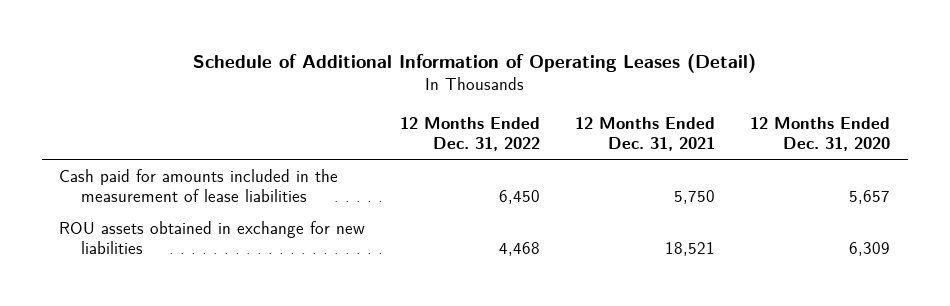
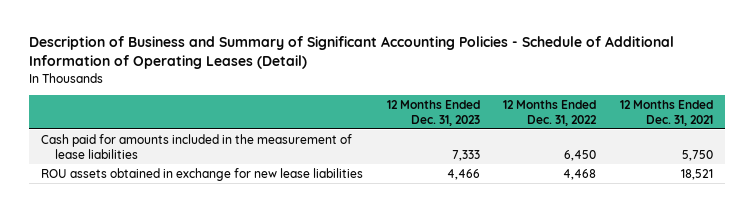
- Schedule of Additional Information of Operating Leases (Detail)
+ Description of Business and Summary of Significant Accounting Policies - Schedule of Additional Information of Operating Leases (Detail)
- | 12 Months Ended Dec. 31, 2022 | 12 Months Ended Dec. 31, 2021 | 12 Months Ended Dec. 31, 2020
+ | 12 Months Ended Dec. 31, 2023 | 12 Months Ended Dec. 31, 2022 | 12 Months Ended Dec. 31, 2021
- ROU assets obtained in exchange for new liabilities | 4,468 | 18,521 | 6,309
+ ROU assets obtained in exchange for new lease liabilities | 4,466 | 4,468 | 18,521

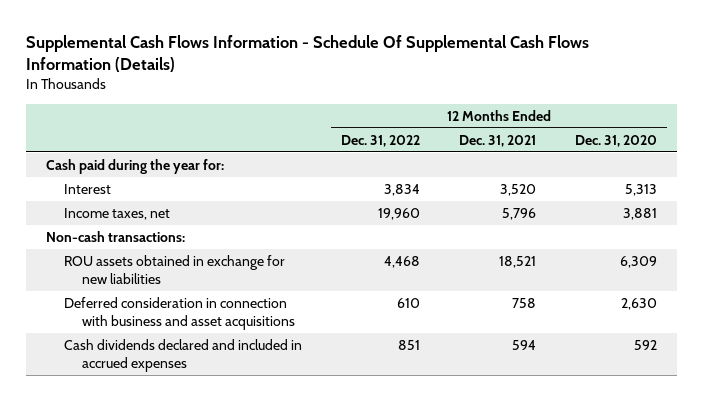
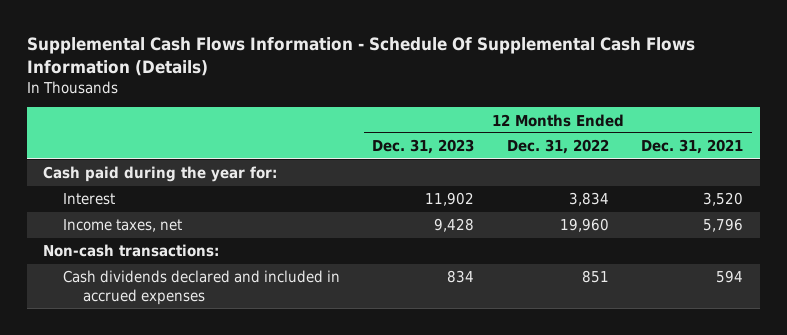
- | 12 Months Ended Dec. 31, 2022 | 12 Months Ended Dec. 31, 2021 | 12 Months Ended Dec. 31, 2020
+ | 12 Months Ended Dec. 31, 2023 | 12 Months Ended Dec. 31, 2022 | 12 Months Ended Dec. 31, 2021
- ROU assets obtained in exchange for new liabilities | 4,468 | 18,521 | 6,309
- Deferred consideration in connection with business and asset acquisitions | 610 | 758 | 2,630

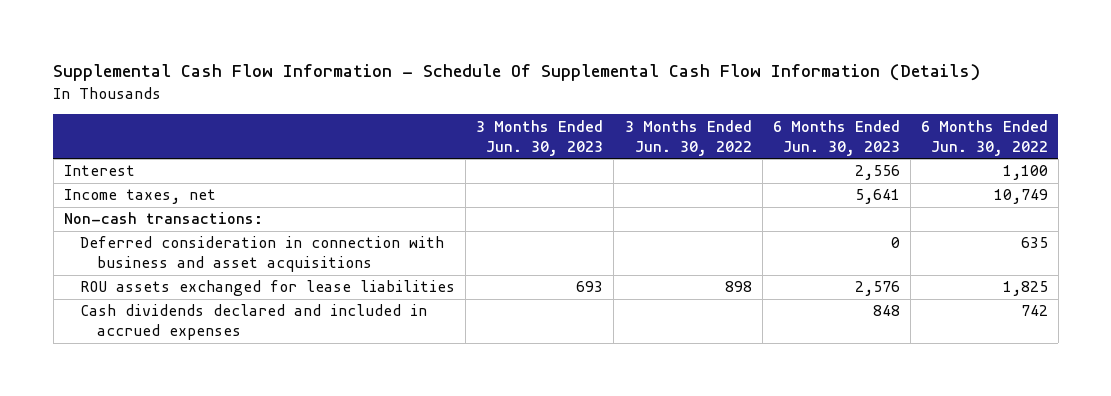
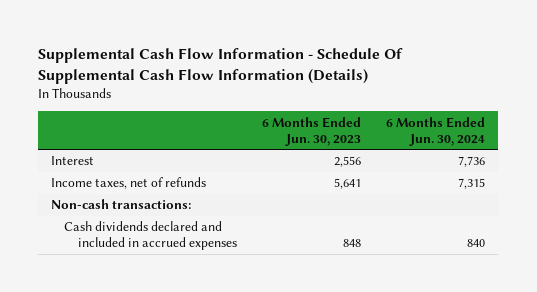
- | 3 Months Ended Jun. 30, 2023 | 3 Months Ended Jun. 30, 2022 | 6 Months Ended Jun. 30, 2023 | 6 Months Ended Jun. 30, 2022
+ | 6 Months Ended Jun. 30, 2023 | 6 Months Ended Jun. 30, 2024
- Income taxes, net | | | 5,641 | 10,749
+ Income taxes, net of refunds | 5,641 | 7,315
- Deferred consideration in connection with business and asset acquisitions | | | 0 | 635
- ROU assets exchanged for lease liabilities | 693 | 898 | 2,576 | 1,825

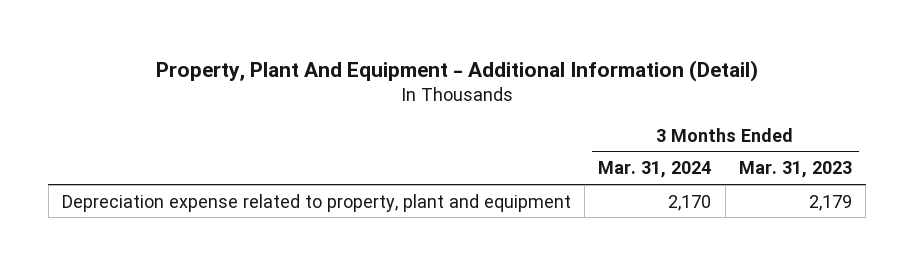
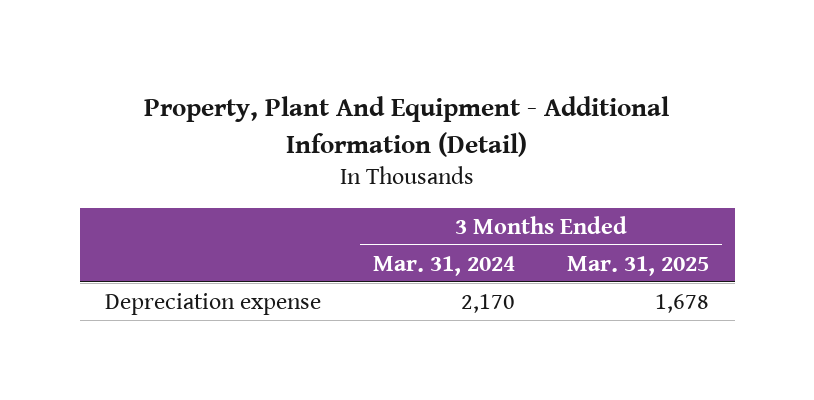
- | 3 Months Ended Mar. 31, 2024 | 3 Months Ended Mar. 31, 2023
+ | 3 Months Ended Mar. 31, 2024 | 3 Months Ended Mar. 31, 2025
- Depreciation expense related to property, plant and equipment | 2,170 | 2,179
+ Depreciation expense | 2,170 | 1,678

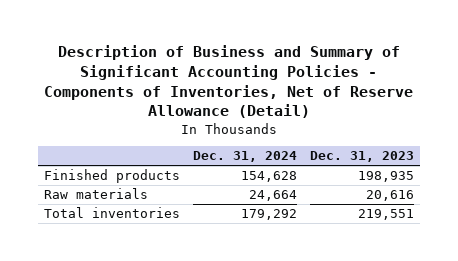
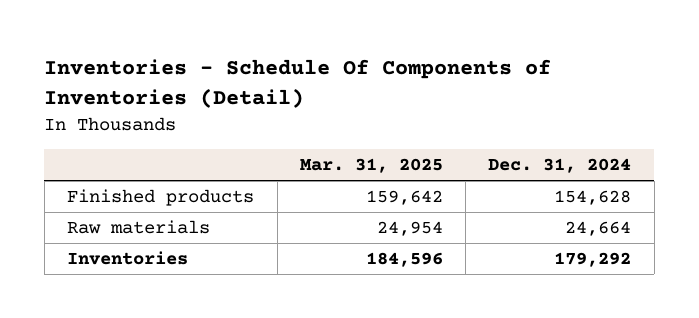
- Description of Business and Summary of Significant Accounting Policies - Components of Inventories, Net of Reserve Allowance (Detail)
+ Inventories - Schedule Of Components of Inventories (Detail)
- | Dec. 31, 2024 | Dec. 31, 2023
+ | Mar. 31, 2025 | Dec. 31, 2024
- Total inventories | 179,292 | 219,551
+ Inventories | 184,596 | 179,292

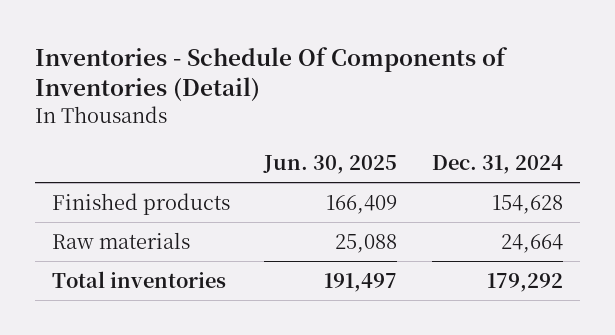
- | Mar. 31, 2025 | Dec. 31, 2024
+ | Jun. 30, 2025 | Dec. 31, 2024
- Inventories | 184,596 | 179,292
+ Total inventories | 191,497 | 179,292

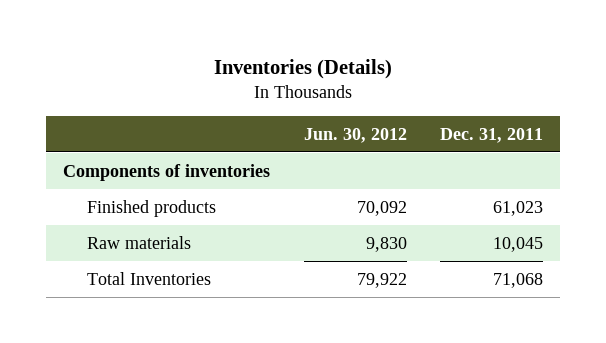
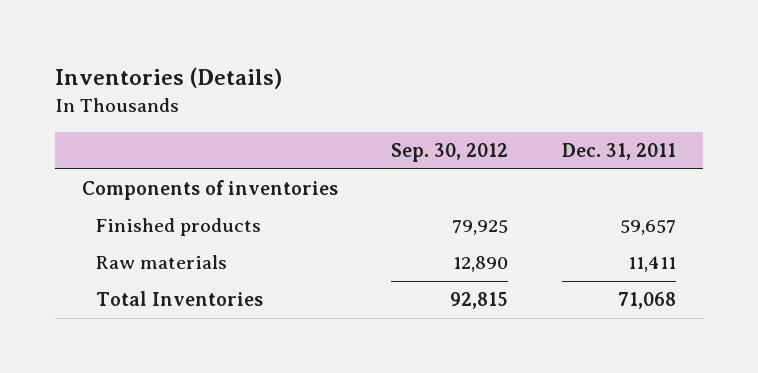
- | Jun. 30, 2012 | Dec. 31, 2011
+ | Sep. 30, 2012 | Dec. 31, 2011
- Finished products | 70,092 | 61,023
- Raw materials | 9,830 | 10,045
+ Finished products | 79,925 | 59,657
+ Raw materials | 12,890 | 11,411

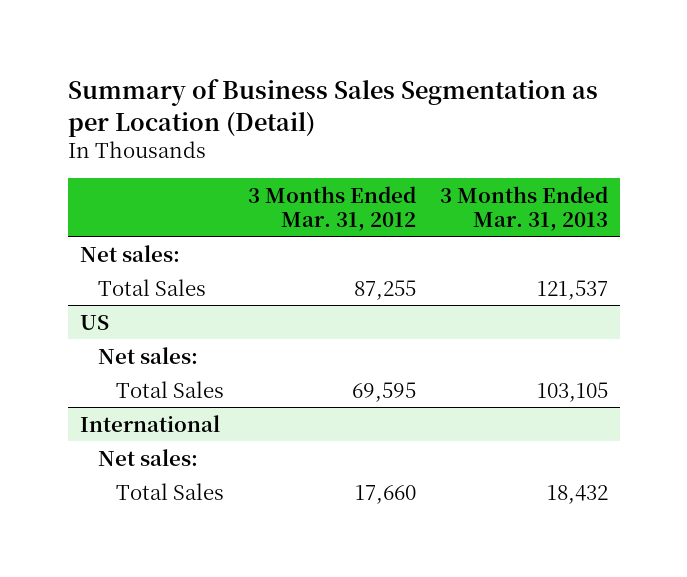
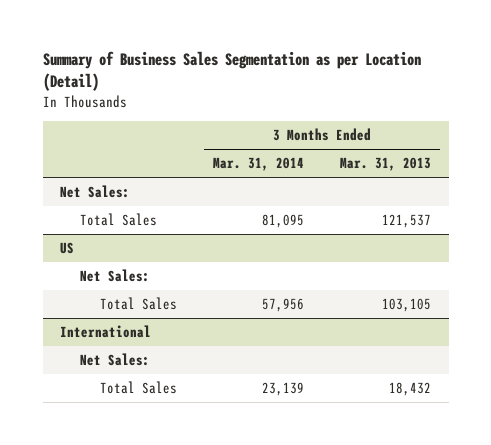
- | 3 Months Ended Mar. 31, 2012 | 3 Months Ended Mar. 31, 2013
+ | 3 Months Ended Mar. 31, 2014 | 3 Months Ended Mar. 31, 2013
- Net sales:
+ Net Sales:
@ US
- Net sales:
+ Net Sales:
@ International
- Net sales:
+ Net Sales:

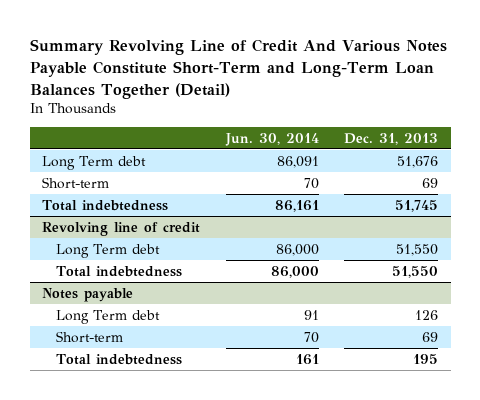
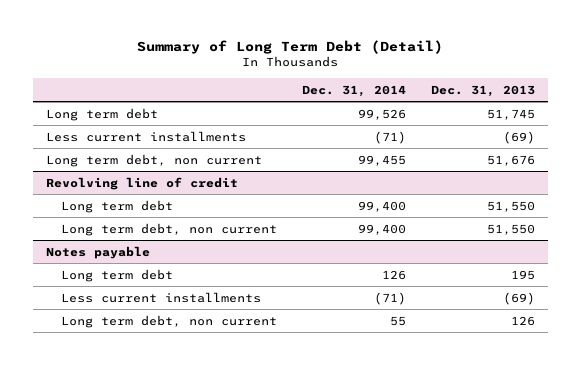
- Summary Revolving Line of Credit And Various Notes Payable Constitute Short-Term and Long-Term Loan Balances Together (Detail)
+ Summary of Long Term Debt (Detail)
- | Jun. 30, 2014 | Dec. 31, 2013
+ | Dec. 31, 2014 | Dec. 31, 2013
- Long Term debt | 86,091 | 51,676
- Short-term | 70 | 69
- Total indebtedness | 86,161 | 51,745
+ Long term debt | 99,526 | 51,745
+ Less current installments | (71) | (69)
+ Long term debt, non current | 99,455 | 51,676
@ Revolving line of credit
- Long Term debt | 86,000 | 51,550
- Total indebtedness | 86,000 | 51,550
+ Long term debt | 99,400 | 51,550
+ Long term debt, non current | 99,400 | 51,550
@ Notes payable
- Long Term debt | 91 | 126
- Short-term | 70 | 69
- Total indebtedness | 161 | 195
+ Long term debt | 126 | 195
+ Less current installments | (71) | (69)
+ Long term debt, non current | 55 | 126

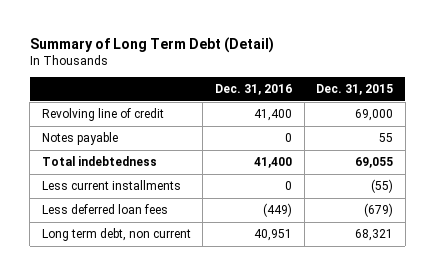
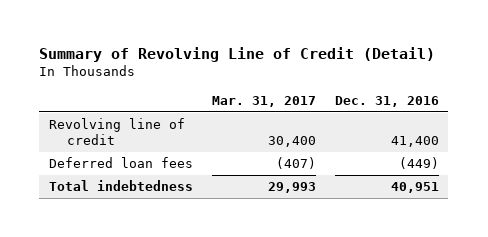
- Summary of Long Term Debt (Detail)
+ Summary of Revolving Line of Credit (Detail)
- | Dec. 31, 2016 | Dec. 31, 2015
+ | Mar. 31, 2017 | Dec. 31, 2016
- Notes payable | 0 | 55
- Total indebtedness | 41,400 | 69,055
- Less current installments | 0 | (55)
- Less deferred loan fees | (449) | (679)
- Long term debt, non current | 40,951 | 68,321
+ Deferred loan fees | (407) | (449)
+ Total indebtedness | 29,993 | 40,951

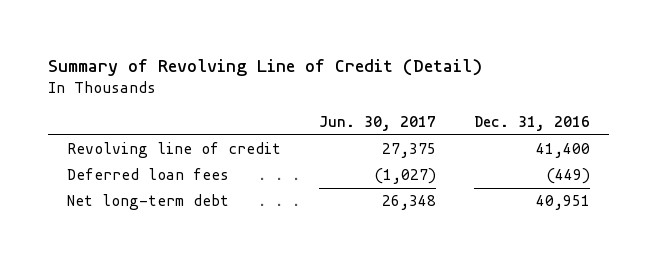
- | Mar. 31, 2017 | Dec. 31, 2016
+ | Jun. 30, 2017 | Dec. 31, 2016
- Total indebtedness | 29,993 | 40,951
+ Net long-term debt | 26,348 | 40,951

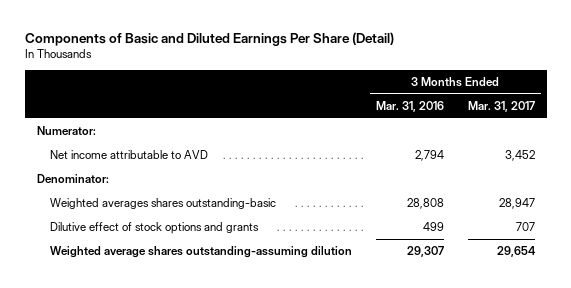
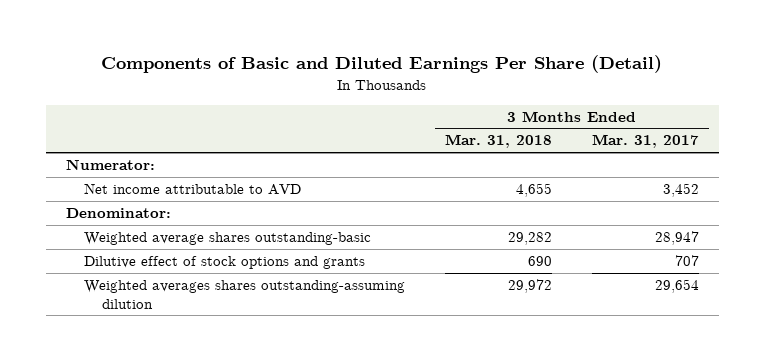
- | 3 Months Ended Mar. 31, 2016 | 3 Months Ended Mar. 31, 2017
+ | 3 Months Ended Mar. 31, 2018 | 3 Months Ended Mar. 31, 2017
- Weighted averages shares outstanding-basic | 28,808 | 28,947
+ Weighted average shares outstanding-basic | 29,282 | 28,947
- Weighted average shares outstanding-assuming dilution | 29,307 | 29,654
+ Weighted averages shares outstanding-assuming dilution | 29,972 | 29,654

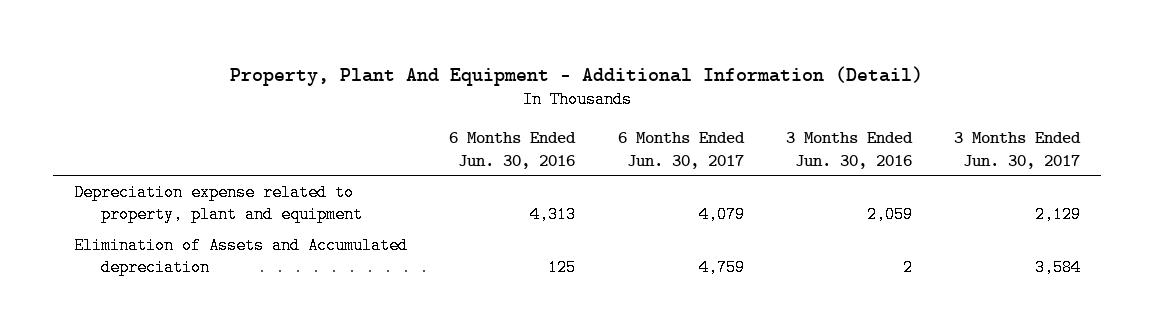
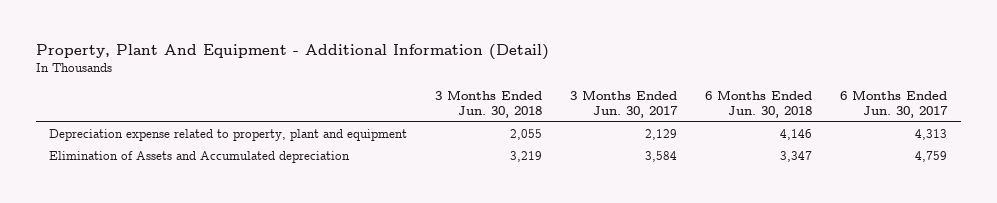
- | 6 Months Ended Jun. 30, 2016 | 6 Months Ended Jun. 30, 2017 | 3 Months Ended Jun. 30, 2016 | 3 Months Ended Jun. 30, 2017
+ | 3 Months Ended Jun. 30, 2018 | 3 Months Ended Jun. 30, 2017 | 6 Months Ended Jun. 30, 2018 | 6 Months Ended Jun. 30, 2017
- Depreciation expense related to property, plant and equipment | 4,313 | 4,079 | 2,059 | 2,129
+ Depreciation expense related to property, plant and equipment | 2,055 | 2,129 | 4,146 | 4,313

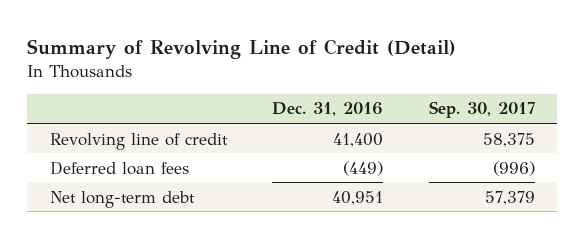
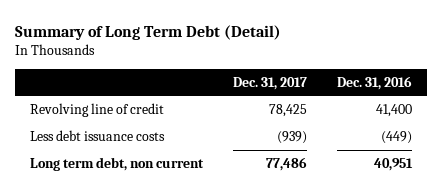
- Summary of Revolving Line of Credit (Detail)
+ Summary of Long Term Debt (Detail)
- | Dec. 31, 2016 | Sep. 30, 2017
+ | Dec. 31, 2017 | Dec. 31, 2016
- Deferred loan fees | (449) | (996)
- Net long-term debt | 40,951 | 57,379
+ Less debt issuance costs | (939) | (449)
+ Long term debt, non current | 77,486 | 40,951

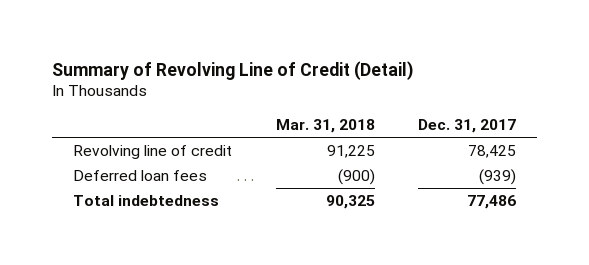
- Summary of Long Term Debt (Detail)
+ Summary of Revolving Line of Credit (Detail)
- | Dec. 31, 2017 | Dec. 31, 2016
+ | Mar. 31, 2018 | Dec. 31, 2017
- Less debt issuance costs | (939) | (449)
- Long term debt, non current | 77,486 | 40,951
+ Deferred loan fees | (900) | (939)
+ Total indebtedness | 90,325 | 77,486

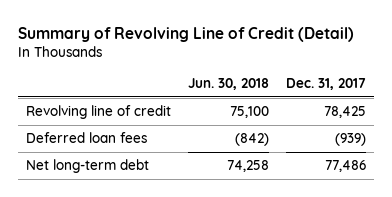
- | Mar. 31, 2018 | Dec. 31, 2017
+ | Jun. 30, 2018 | Dec. 31, 2017
- Total indebtedness | 90,325 | 77,486
+ Net long-term debt | 74,258 | 77,486

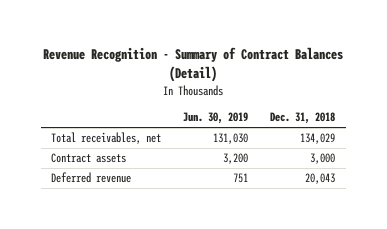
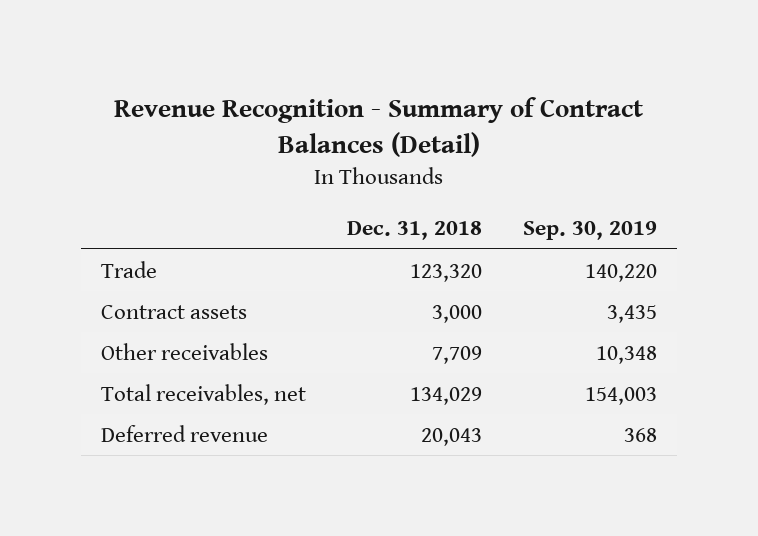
- | Jun. 30, 2019 | Dec. 31, 2018
+ | Dec. 31, 2018 | Sep. 30, 2019
+ Trade | 123,320 | 140,220
+ Other receivables | 7,709 | 10,348
moved down: Total receivables, net | 134,029 | 154,003

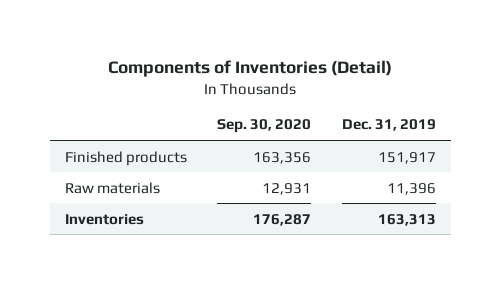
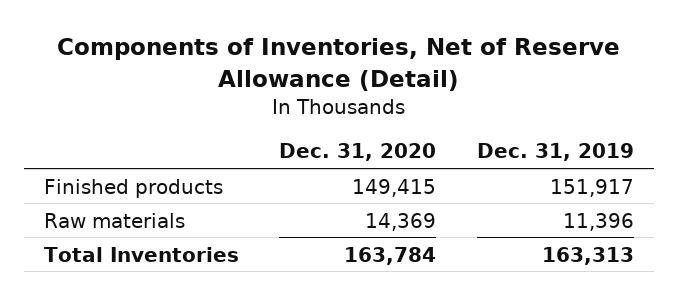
- Components of Inventories (Detail)
+ Components of Inventories, Net of Reserve Allowance (Detail)
- | Sep. 30, 2020 | Dec. 31, 2019
+ | Dec. 31, 2020 | Dec. 31, 2019
- Inventories | 176,287 | 163,313
+ Total Inventories | 163,784 | 163,313

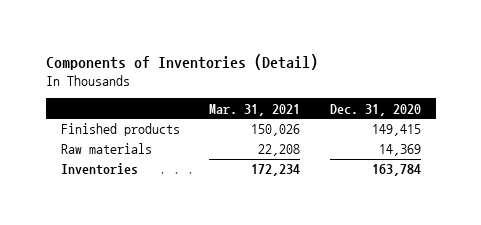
- Components of Inventories, Net of Reserve Allowance (Detail)
+ Components of Inventories (Detail)
- | Dec. 31, 2020 | Dec. 31, 2019
+ | Mar. 31, 2021 | Dec. 31, 2020
- Total Inventories | 163,784 | 163,313
+ Inventories | 172,234 | 163,784

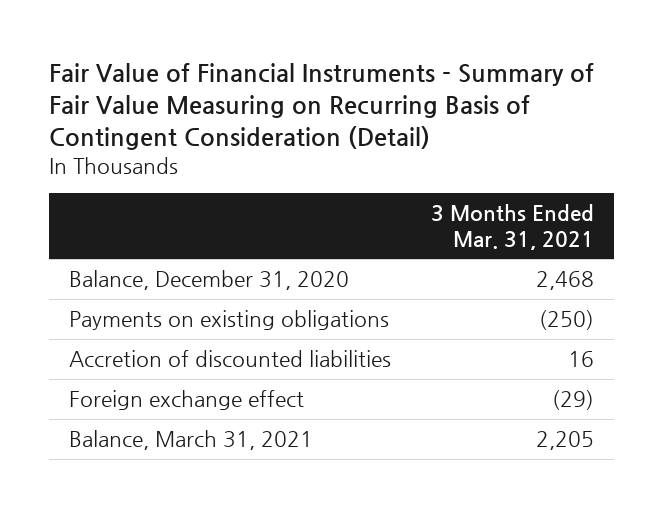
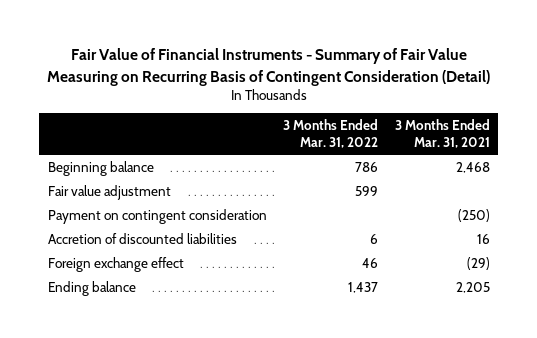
- | 3 Months Ended Mar. 31, 2021
+ | 3 Months Ended Mar. 31, 2022 | 3 Months Ended Mar. 31, 2021
- Balance, December 31, 2020 | 2,468
- Payments on existing obligations | (250)
+ Beginning balance | 786 | 2,468
+ Fair value adjustment | 599 |
+ Payment on contingent consideration | | (250)
- Balance, March 31, 2021 | 2,205
+ Ending balance | 1,437 | 2,205

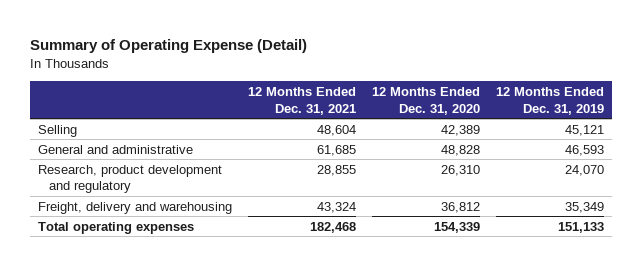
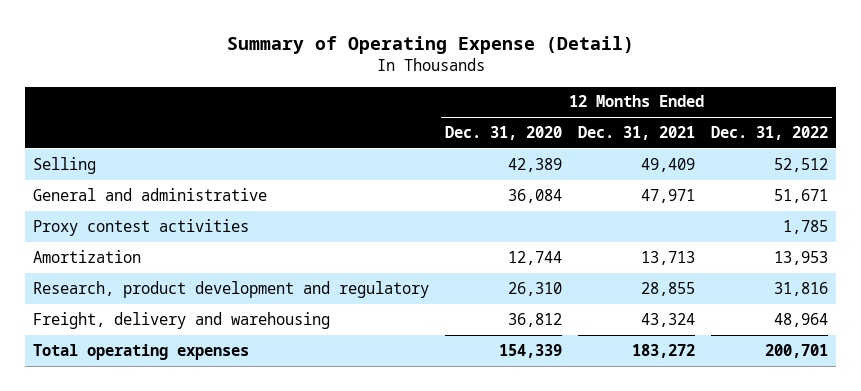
- | 12 Months Ended Dec. 31, 2021 | 12 Months Ended Dec. 31, 2020 | 12 Months Ended Dec. 31, 2019
+ | 12 Months Ended Dec. 31, 2020 | 12 Months Ended Dec. 31, 2021 | 12 Months Ended Dec. 31, 2022
- Selling | 48,604 | 42,389 | 45,121
- General and administrative | 61,685 | 48,828 | 46,593
+ Selling | 42,389 | 49,409 | 52,512
+ General and administrative | 36,084 | 47,971 | 51,671
+ Proxy contest activities | | | 1,785
+ Amortization | 12,744 | 13,713 | 13,953
- Total operating expenses | 182,468 | 154,339 | 151,133
+ Total operating expenses | 154,339 | 183,272 | 200,701

